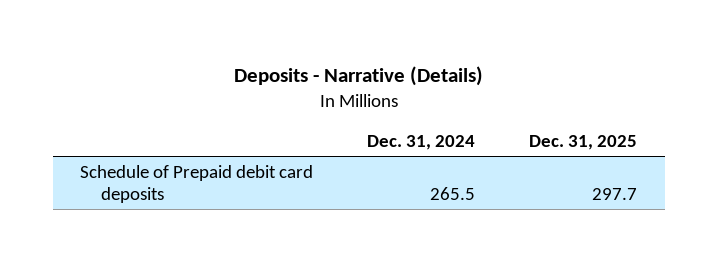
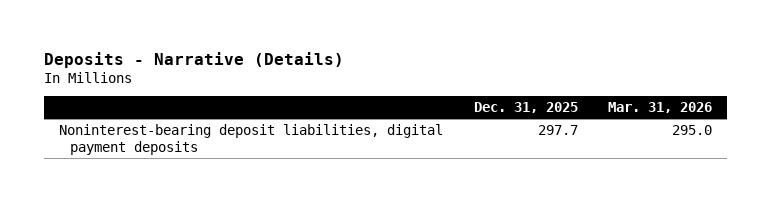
- | Dec. 31, 2024 | Dec. 31, 2025
+ | Dec. 31, 2025 | Mar. 31, 2026
- Schedule of Prepaid debit card deposits | 265.5 | 297.7
+ Noninterest-bearing deposit liabilities, digital payment deposits | 297.7 | 295.0

